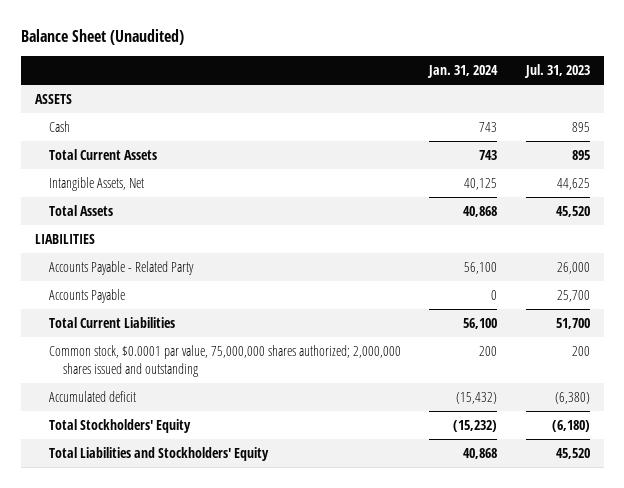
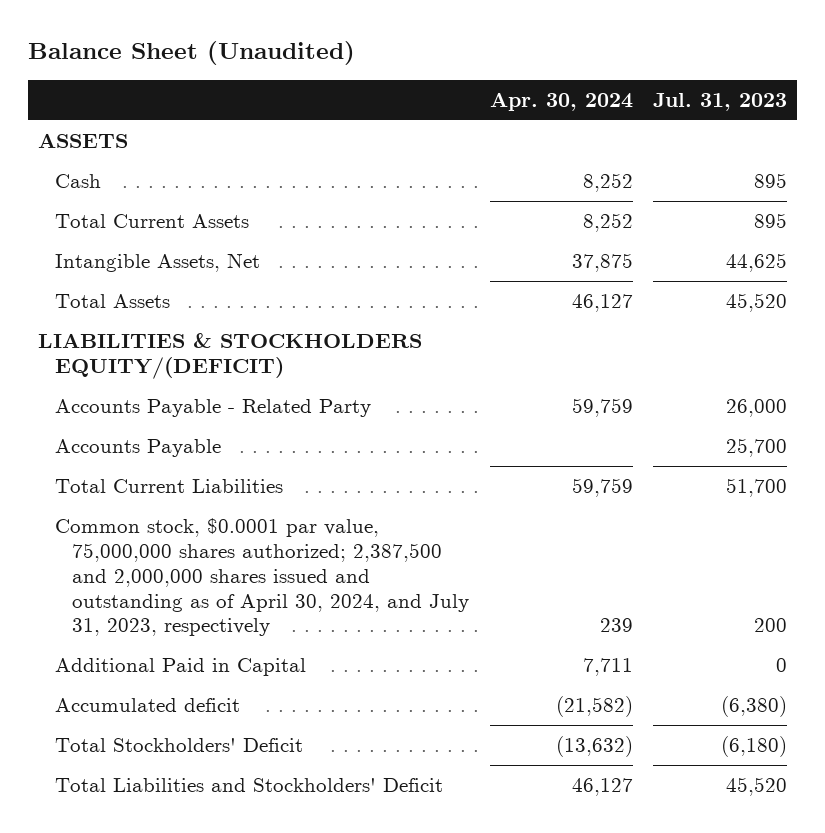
- | Jan. 31, 2024 | Jul. 31, 2023
+ | Apr. 30, 2024 | Jul. 31, 2023
- LIABILITIES
+ LIABILITIES & STOCKHOLDERS EQUITY/(DEFICIT)
- Common stock, $0.0001 par value, 75,000,000 shares authorized; 2,000,000 shares issued and outstanding | 200 | 200
+ Common stock, $0.0001 par value, 75,000,000 shares authorized; 2,387,500 and 2,000,000 shares issued and outstanding as of April 30, 2024, and July 31, 2023, respectively | 239 | 200
+ Additional Paid in Capital | 7,711 | 0
- Total Stockholders' Equity | (15,232) | (6,180)
- Total Liabilities and Stockholders' Equity | 40,868 | 45,520
+ Total Stockholders' Deficit | (13,632) | (6,180)
+ Total Liabilities and Stockholders' Deficit | 46,127 | 45,520

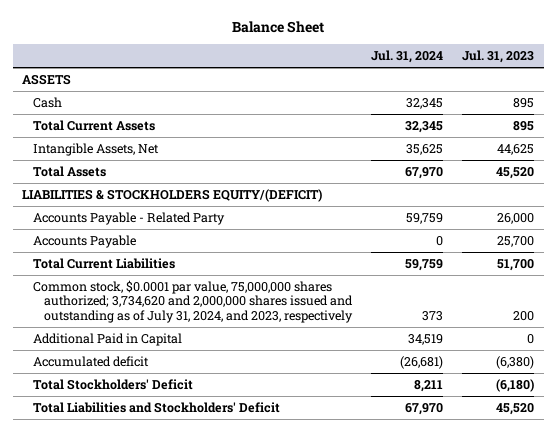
- Balance Sheet (Unaudited)
+ Balance Sheet
- | Apr. 30, 2024 | Jul. 31, 2023
+ | Jul. 31, 2024 | Jul. 31, 2023
- Common stock, $0.0001 par value, 75,000,000 shares authorized; 2,387,500 and 2,000,000 shares issued and outstanding as of April 30, 2024, and July 31, 2023, respectively | 239 | 200
+ Common stock, $0.0001 par value, 75,000,000 shares authorized; 3,734,620 and 2,000,000 shares issued and outstanding as of July 31, 2024, and 2023, respectively | 373 | 200

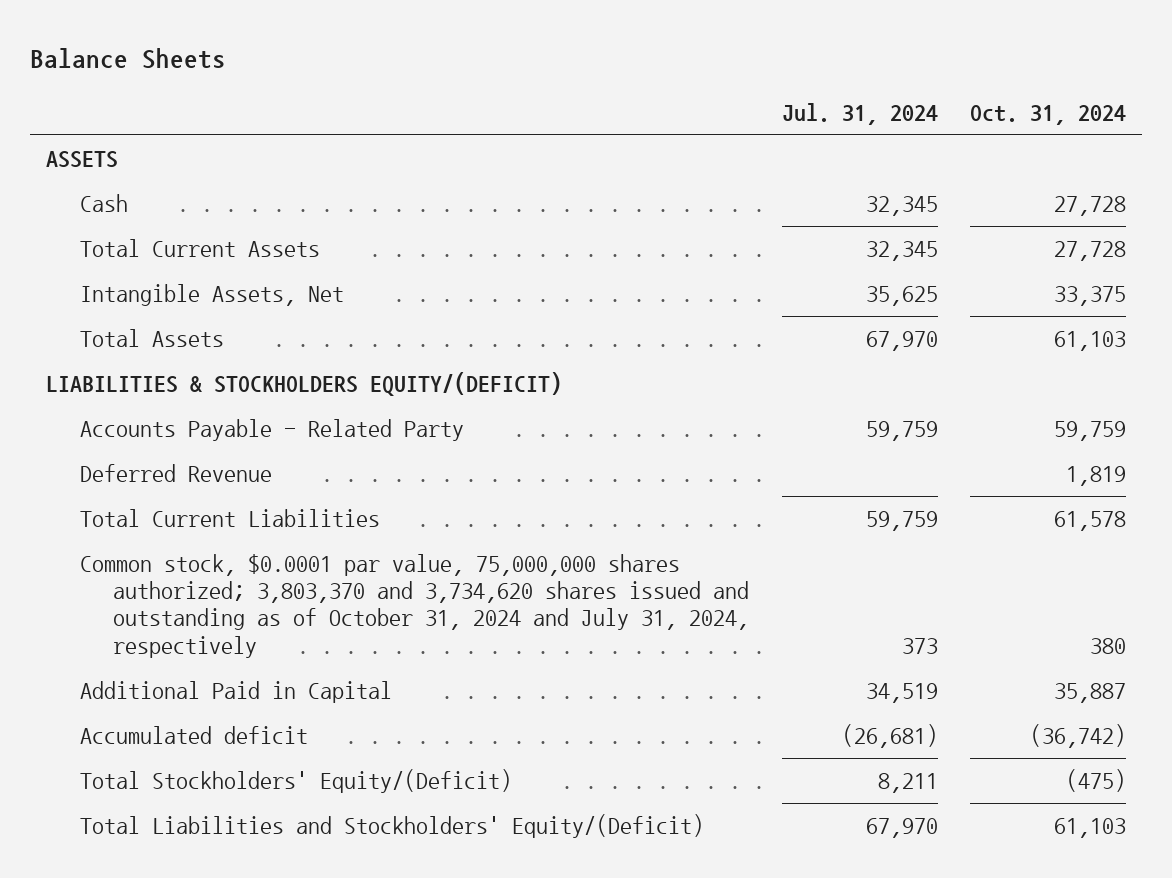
- Balance Sheet
+ Balance Sheets
- | Jul. 31, 2024 | Jul. 31, 2023
+ | Jul. 31, 2024 | Oct. 31, 2024
- Accounts Payable | 0 | 25,700
+ Deferred Revenue | | 1,819
- Common stock, $0.0001 par value, 75,000,000 shares authorized; 3,734,620 and 2,000,000 shares issued and outstanding as of July 31, 2024, and 2023, respectively | 373 | 200
+ Common stock, $0.0001 par value, 75,000,000 shares authorized; 3,803,370 and 3,734,620 shares issued and outstanding as of October 31, 2024 and July 31, 2024, respectively | 373 | 380
- Total Stockholders' Deficit | 8,211 | (6,180)
- Total Liabilities and Stockholders' Deficit | 67,970 | 45,520
+ Total Stockholders' Equity/(Deficit) | 8,211 | (475)
+ Total Liabilities and Stockholders' Equity/(Deficit) | 67,970 | 61,103

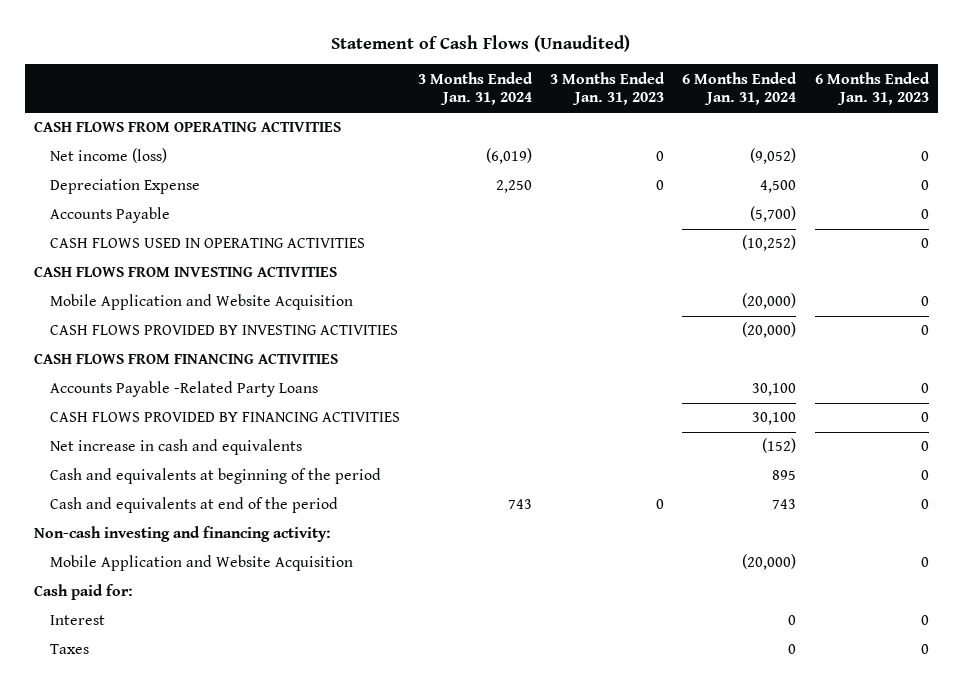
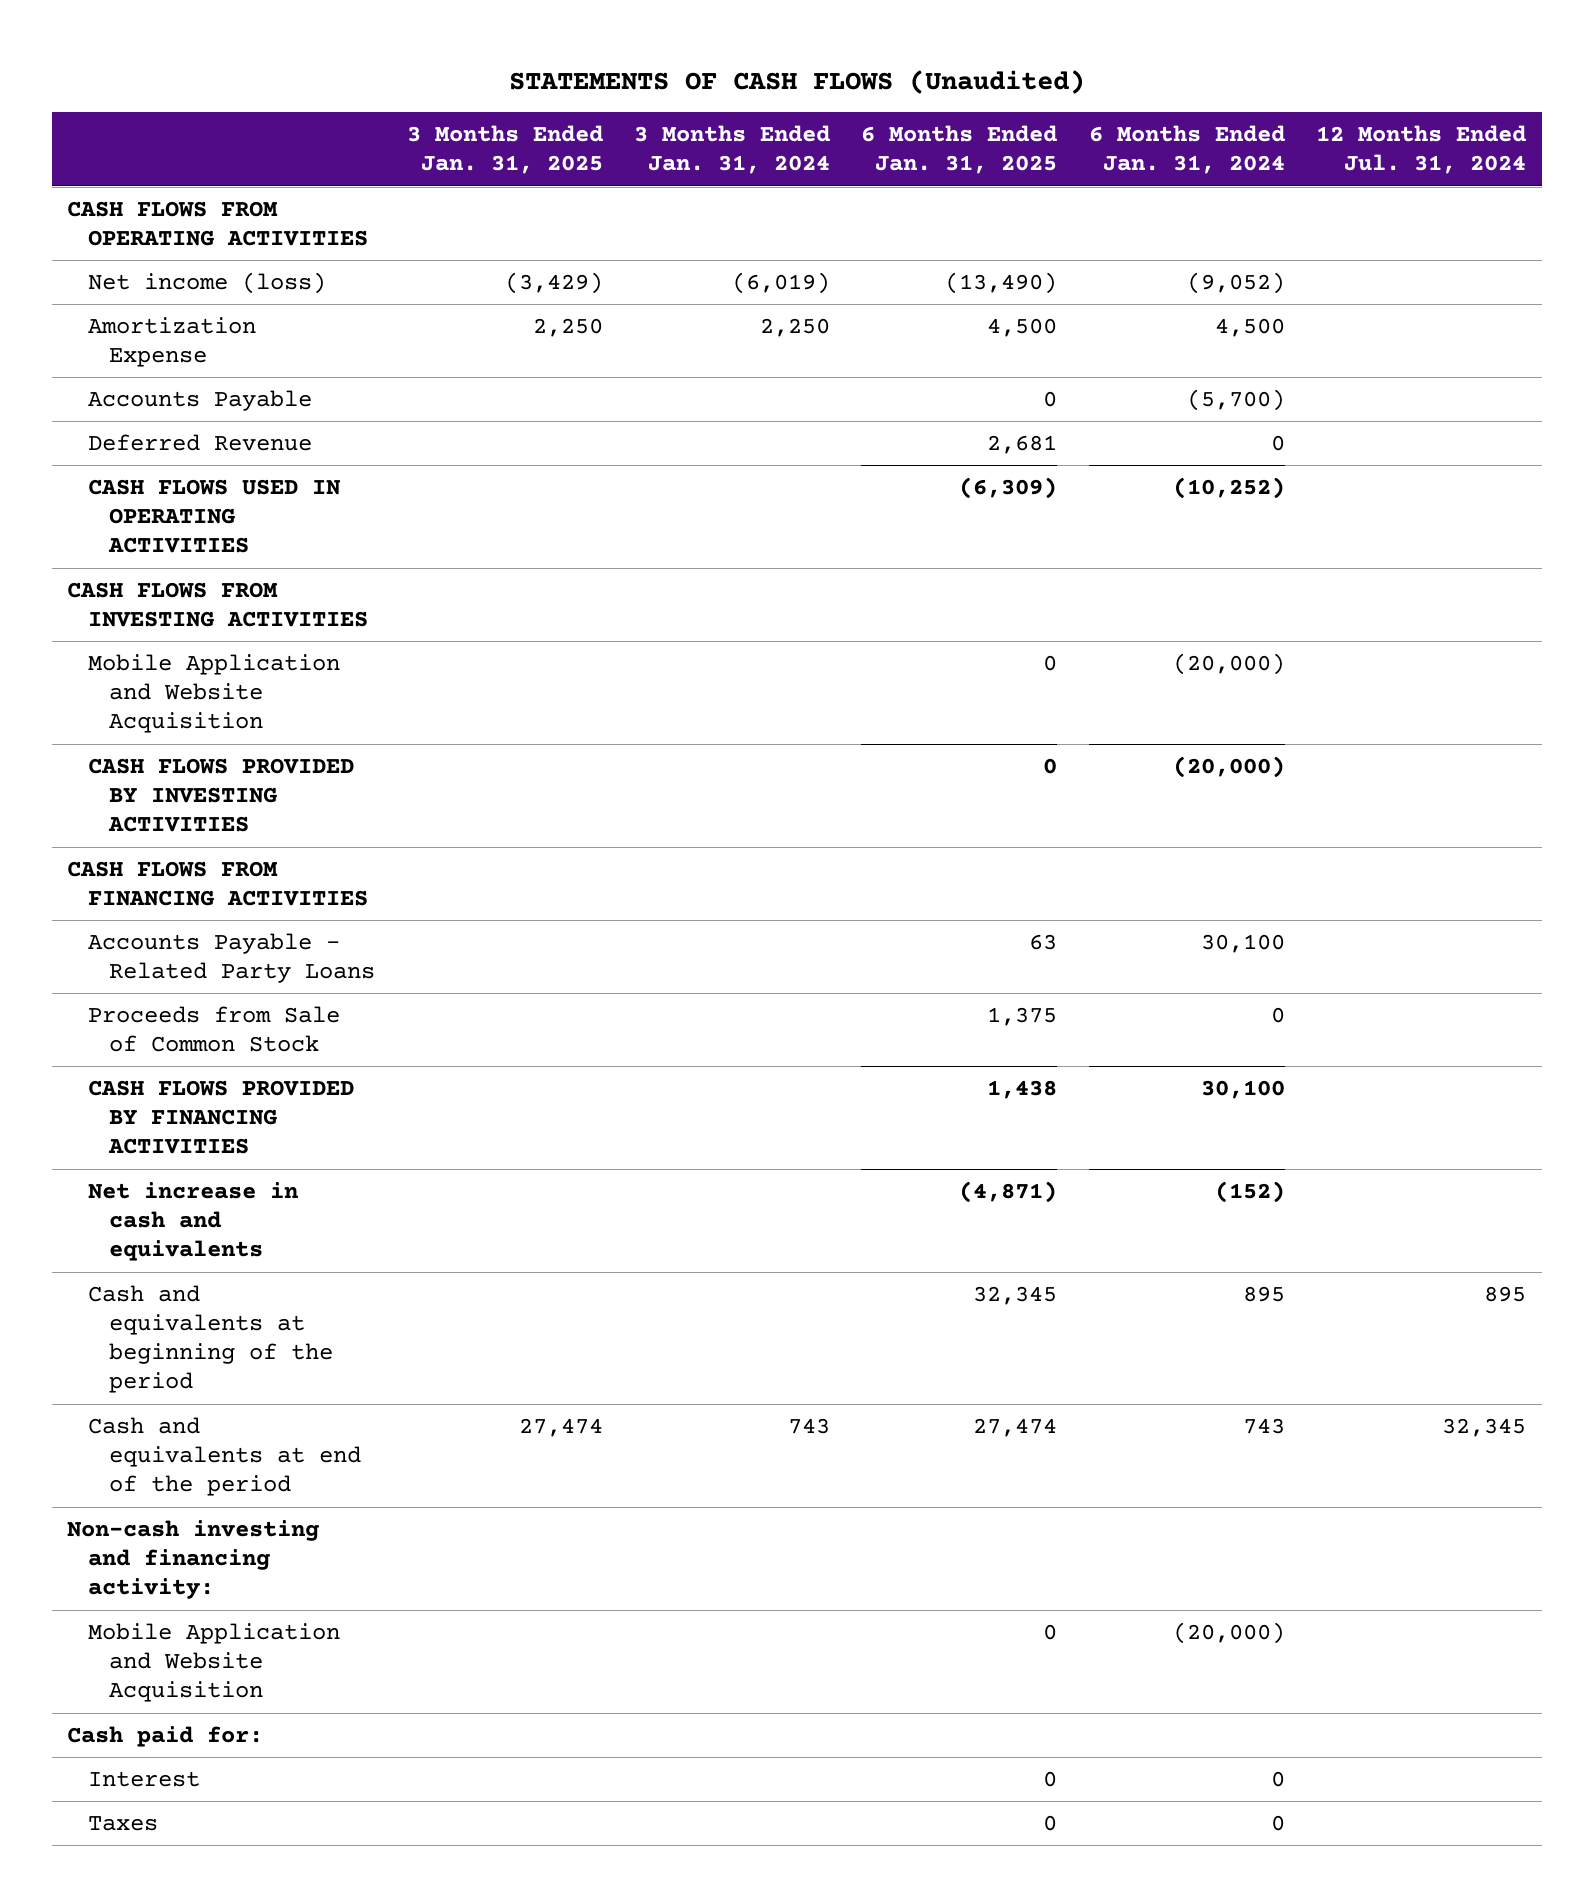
- Statement of Cash Flows (Unaudited)
+ STATEMENTS OF CASH FLOWS (Unaudited)
- | 3 Months Ended Jan. 31, 2024 | 3 Months Ended Jan. 31, 2023 | 6 Months Ended Jan. 31, 2024 | 6 Months Ended Jan. 31, 2023
+ | 3 Months Ended Jan. 31, 2025 | 3 Months Ended Jan. 31, 2024 | 6 Months Ended Jan. 31, 2025 | 6 Months Ended Jan. 31, 2024 | 12 Months Ended Jul. 31, 2024
- Depreciation Expense | 2,250 | 0 | 4,500 | 0
+ Amortization Expense | 2,250 | 2,250 | 4,500 | 4,500 |
+ Deferred Revenue | | | 2,681 | 0 |
- Accounts Payable -Related Party Loans | | | 30,100 | 0
+ Accounts Payable - Related Party Loans | | | 63 | 30,100 |
+ Proceeds from Sale of Common Stock | | | 1,375 | 0 |

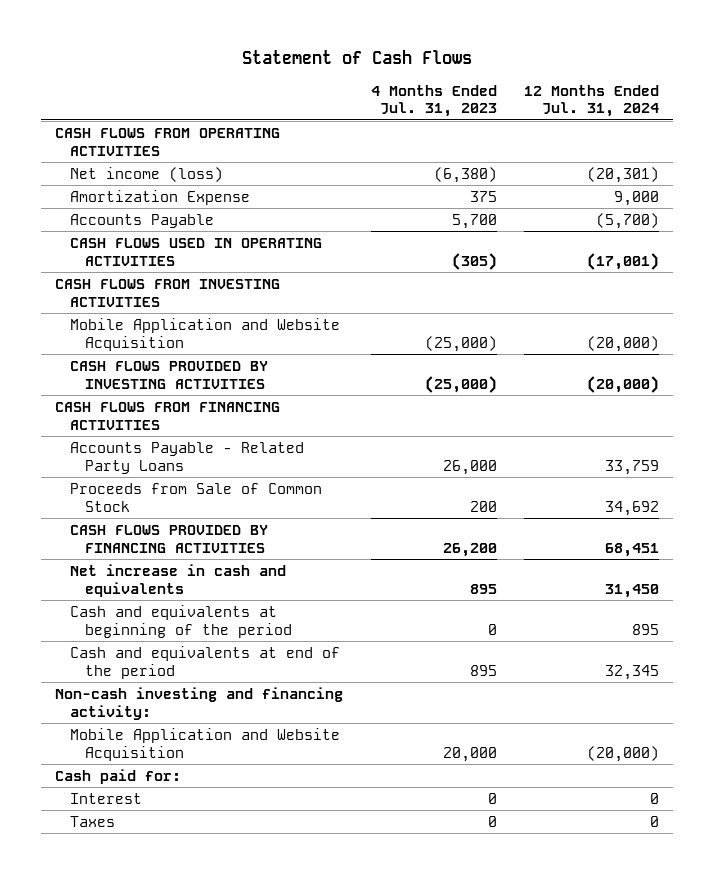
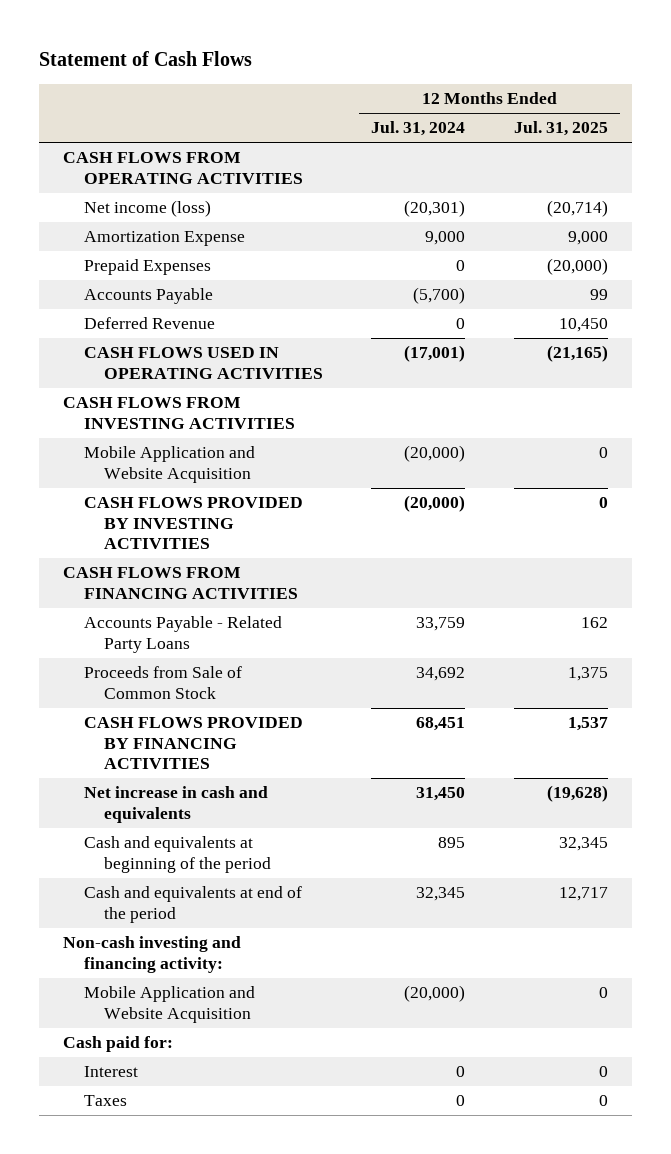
- | 4 Months Ended Jul. 31, 2023 | 12 Months Ended Jul. 31, 2024
+ | 12 Months Ended Jul. 31, 2024 | 12 Months Ended Jul. 31, 2025
+ Prepaid Expenses | 0 | (20,000)
+ Deferred Revenue | 0 | 10,450

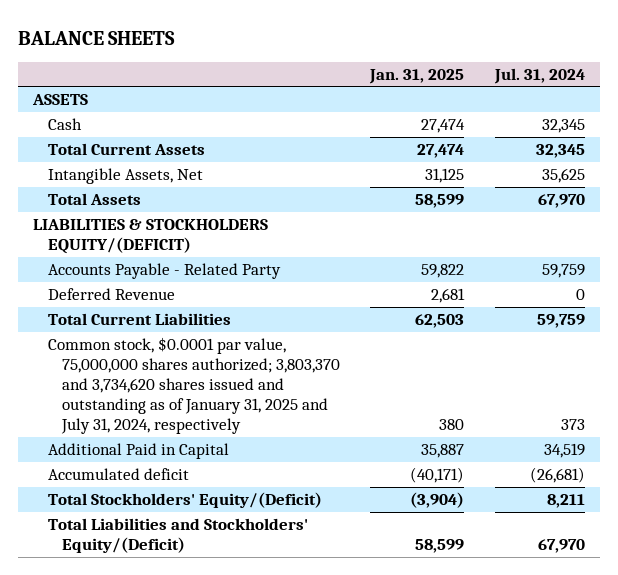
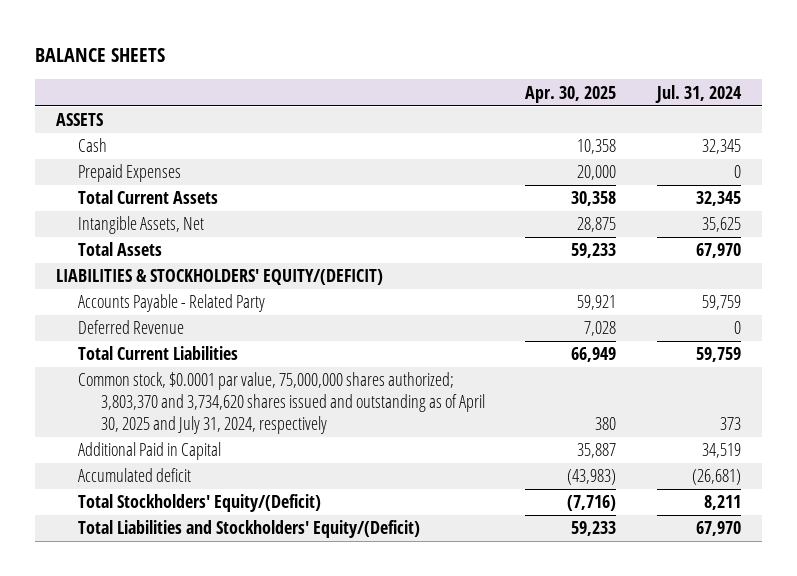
- | Jan. 31, 2025 | Jul. 31, 2024
+ | Apr. 30, 2025 | Jul. 31, 2024
+ Prepaid Expenses | 20,000 | 0
- LIABILITIES & STOCKHOLDERS EQUITY/(DEFICIT)
+ LIABILITIES & STOCKHOLDERS' EQUITY/(DEFICIT)
- Common stock, $0.0001 par value, 75,000,000 shares authorized; 3,803,370 and 3,734,620 shares issued and outstanding as of January 31, 2025 and July 31, 2024, respectively | 380 | 373
+ Common stock, $0.0001 par value, 75,000,000 shares authorized; 3,803,370 and 3,734,620 shares issued and outstanding as of April 30, 2025 and July 31, 2024, respectively | 380 | 373

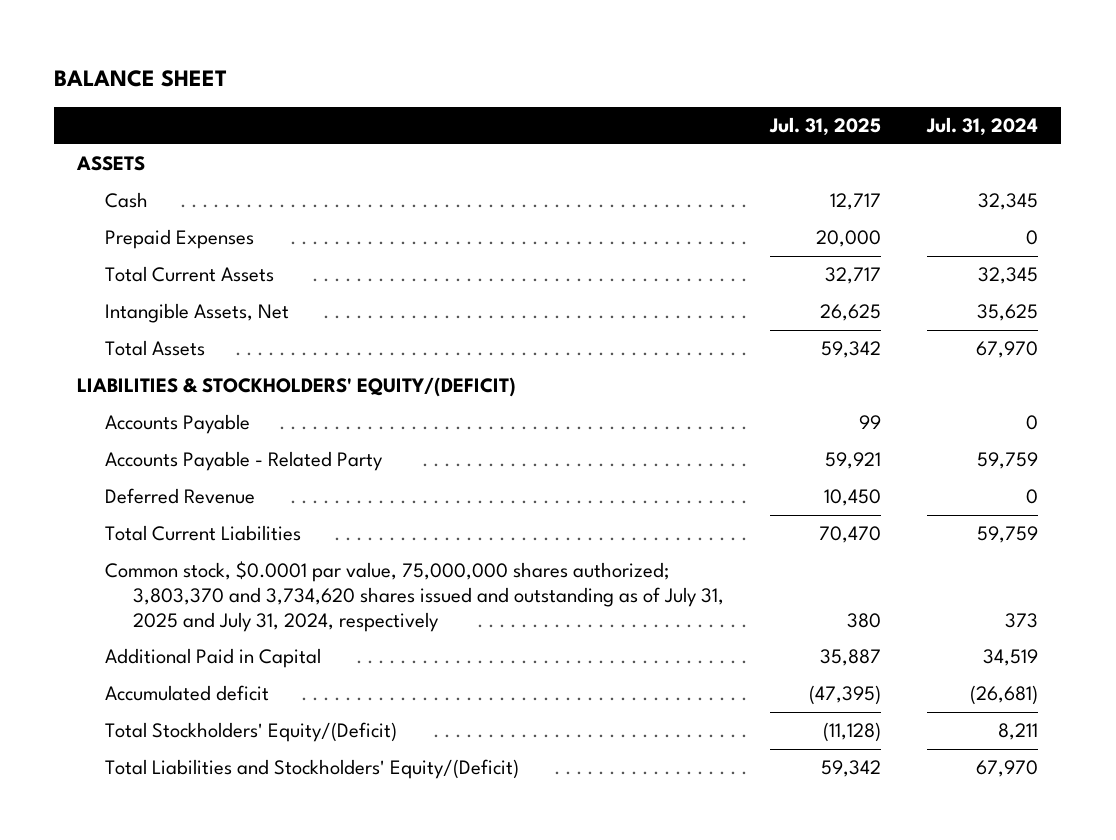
- BALANCE SHEETS
+ BALANCE SHEET
- | Apr. 30, 2025 | Jul. 31, 2024
+ | Jul. 31, 2025 | Jul. 31, 2024
+ Accounts Payable | 99 | 0
- Common stock, $0.0001 par value, 75,000,000 shares authorized; 3,803,370 and 3,734,620 shares issued and outstanding as of April 30, 2025 and July 31, 2024, respectively | 380 | 373
+ Common stock, $0.0001 par value, 75,000,000 shares authorized; 3,803,370 and 3,734,620 shares issued and outstanding as of July 31, 2025 and July 31, 2024, respectively | 380 | 373

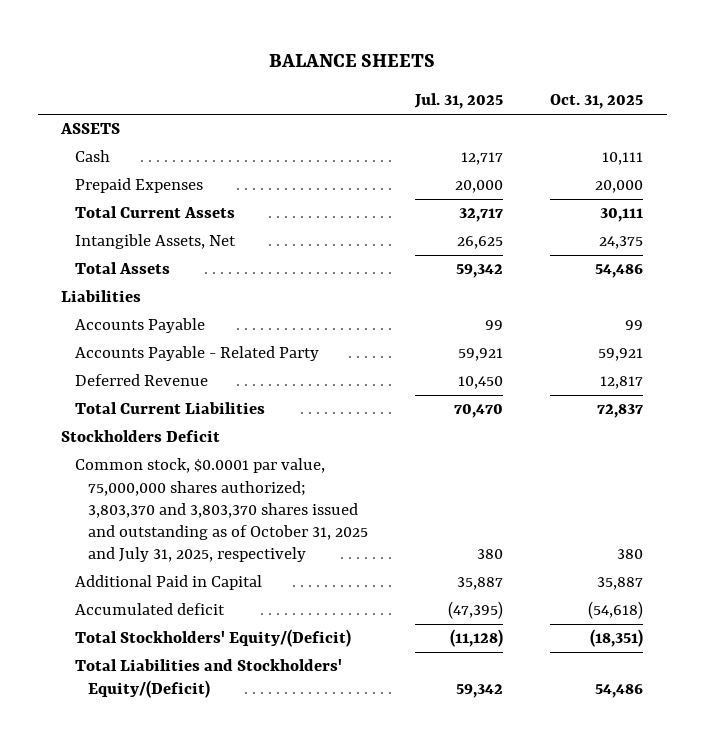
- BALANCE SHEET
+ BALANCE SHEETS
- | Jul. 31, 2025 | Jul. 31, 2024
+ | Jul. 31, 2025 | Oct. 31, 2025
- LIABILITIES & STOCKHOLDERS' EQUITY/(DEFICIT)
+ Liabilities
- Common stock, $0.0001 par value, 75,000,000 shares authorized; 3,803,370 and 3,734,620 shares issued and outstanding as of July 31, 2025 and July 31, 2024, respectively | 380 | 373
+ Stockholders Deficit
+ Common stock, $0.0001 par value, 75,000,000 shares authorized; 3,803,370 and 3,803,370 shares issued and outstanding as of October 31, 2025 and July 31, 2025, respectively | 380 | 380

